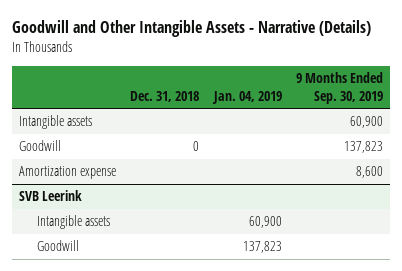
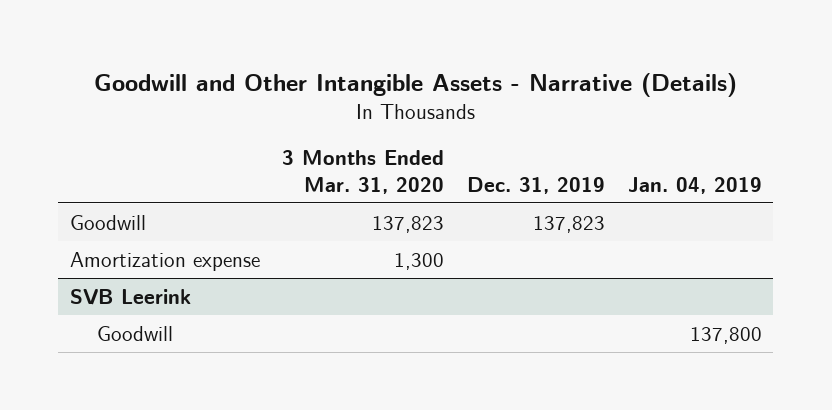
- | Dec. 31, 2018 | Jan. 04, 2019 | 9 Months Ended Sep. 30, 2019
+ | 3 Months Ended Mar. 31, 2020 | Dec. 31, 2019 | Jan. 04, 2019
- Intangible assets | | | 60,900
@ SVB Leerink
- Intangible assets | | 60,900 |
- Goodwill | | 137,823 |
+ Goodwill | | | 137,800

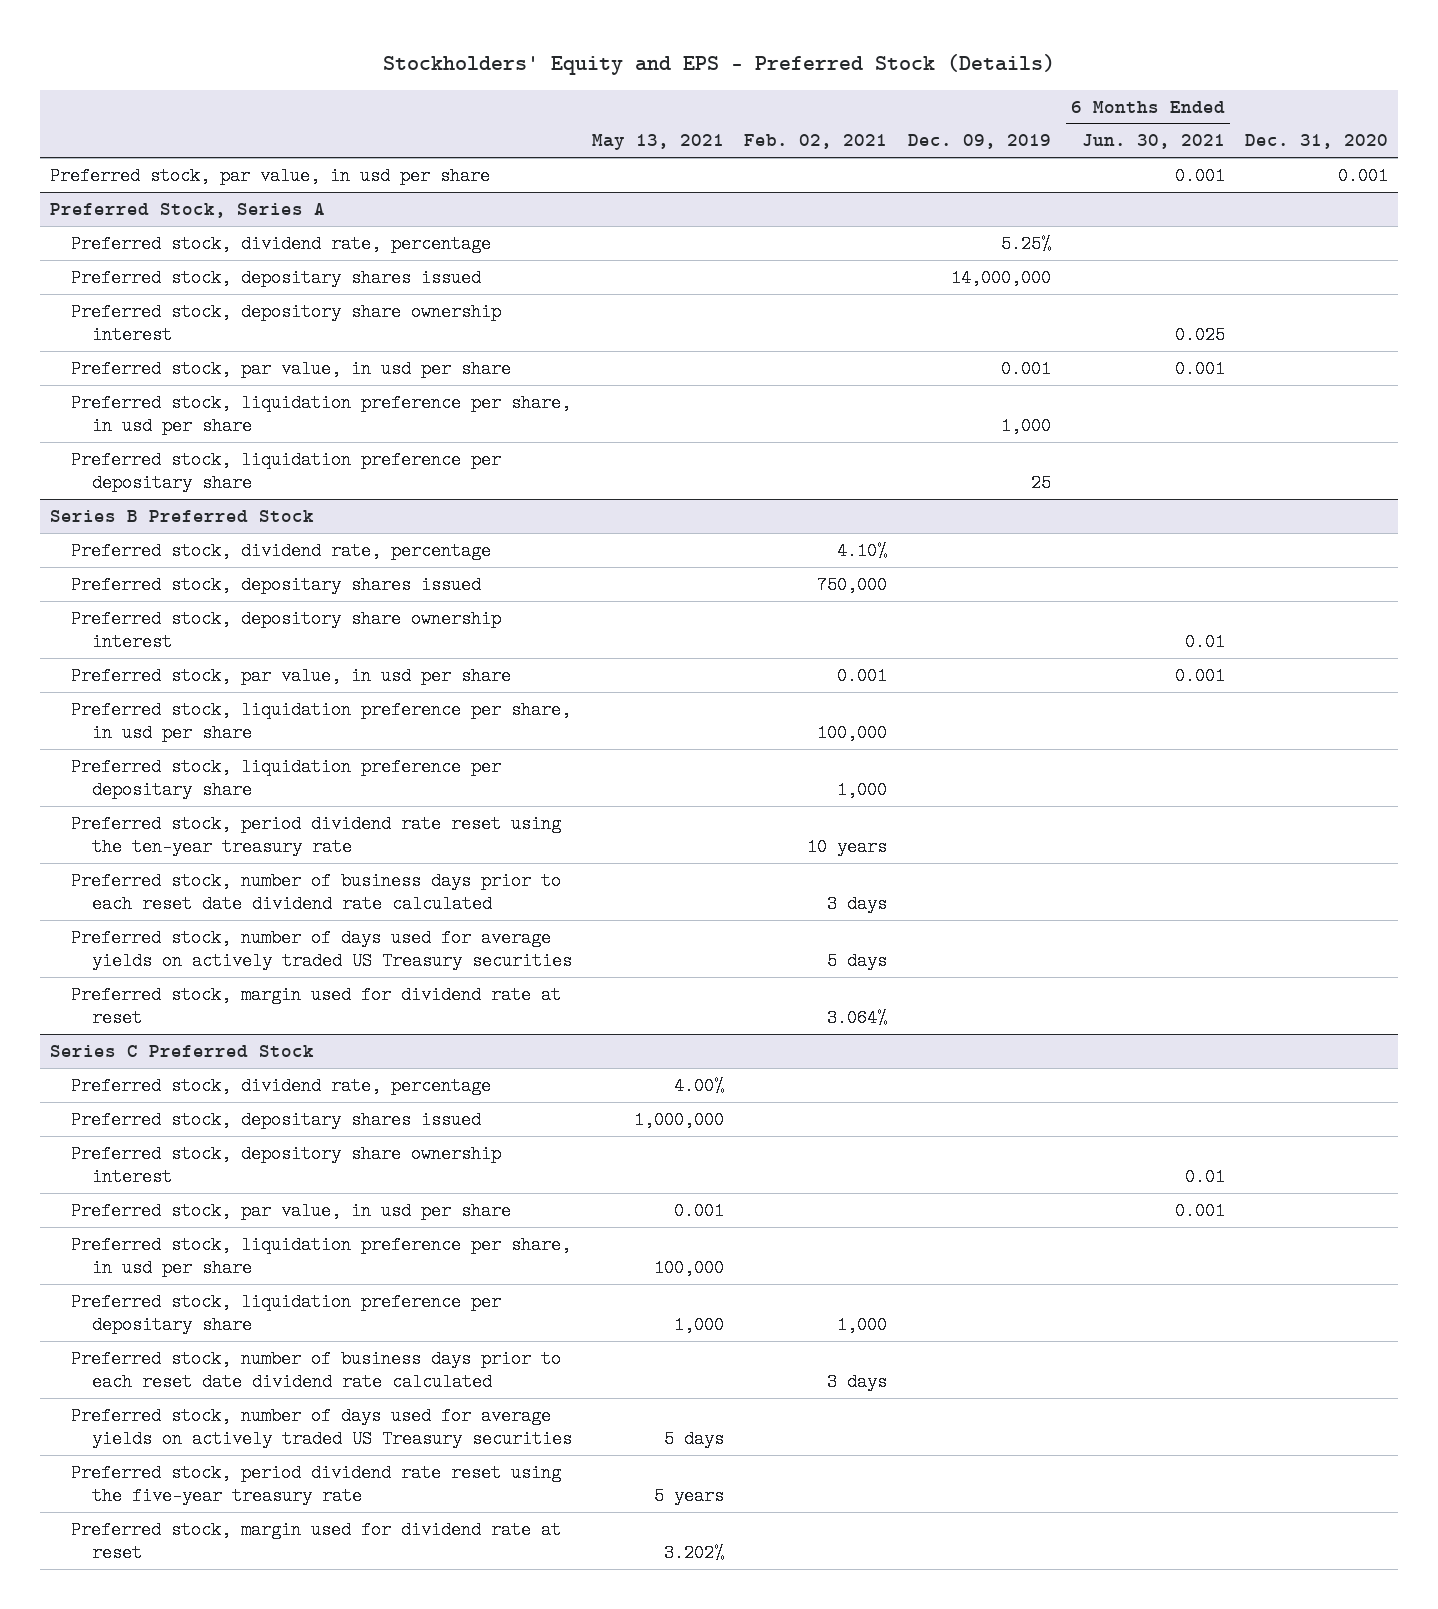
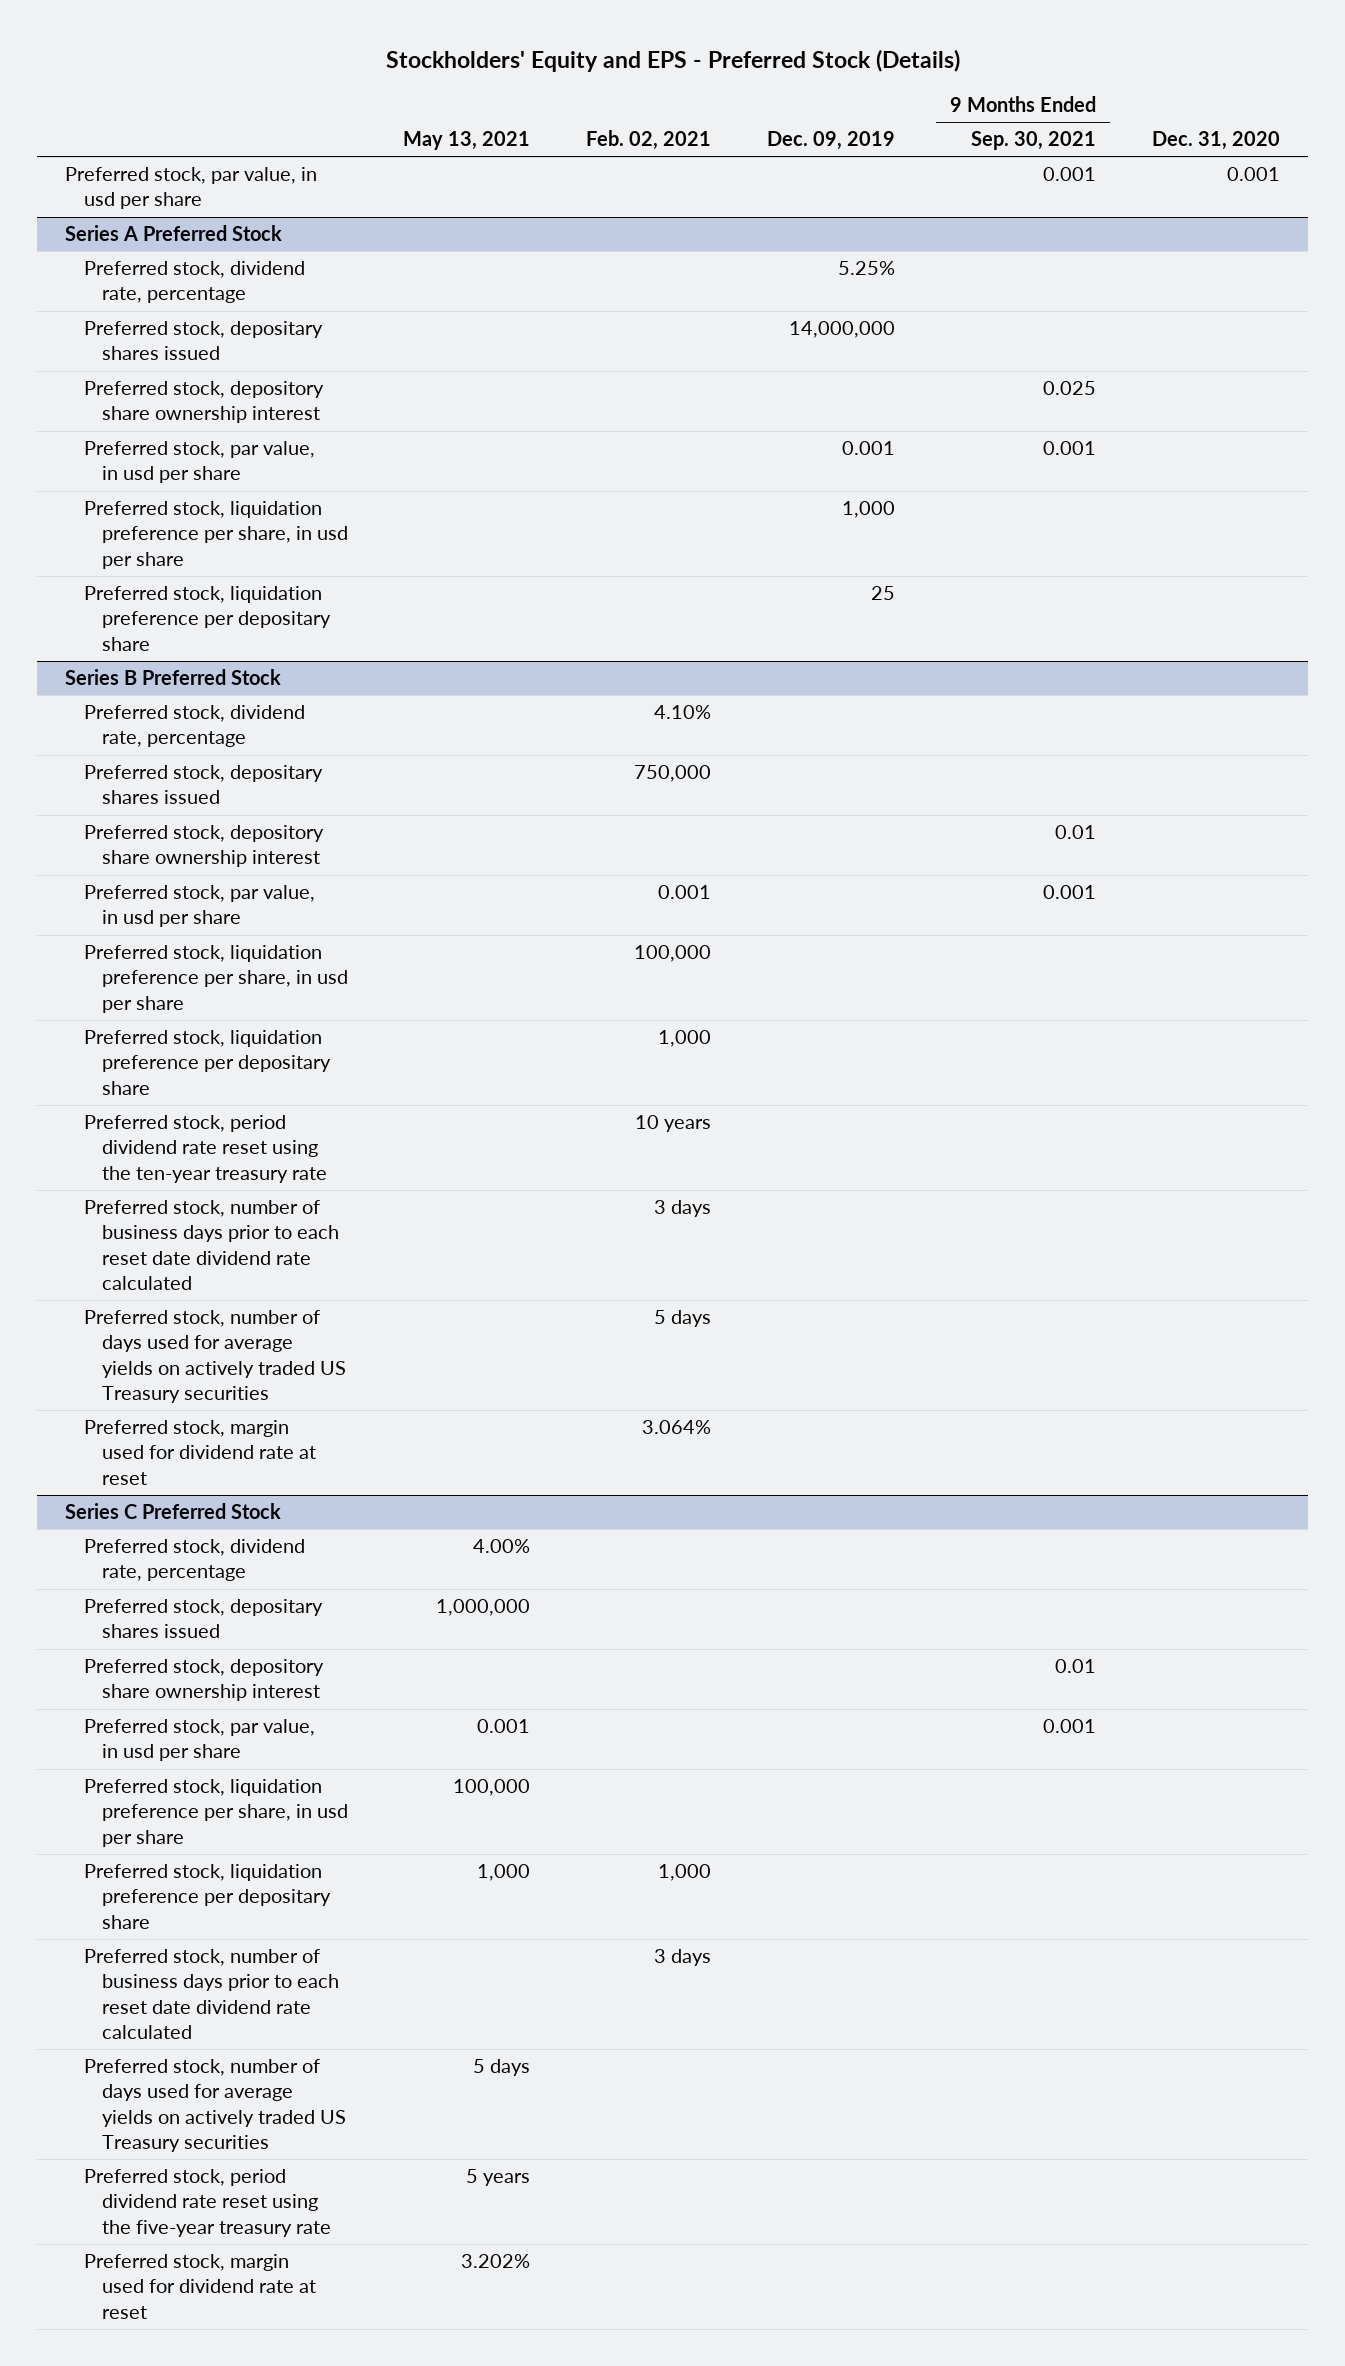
- | May 13, 2021 | Feb. 02, 2021 | Dec. 09, 2019 | 6 Months Ended Jun. 30, 2021 | Dec. 31, 2020
+ | May 13, 2021 | Feb. 02, 2021 | Dec. 09, 2019 | 9 Months Ended Sep. 30, 2021 | Dec. 31, 2020
- Preferred Stock, Series A
+ Series A Preferred Stock

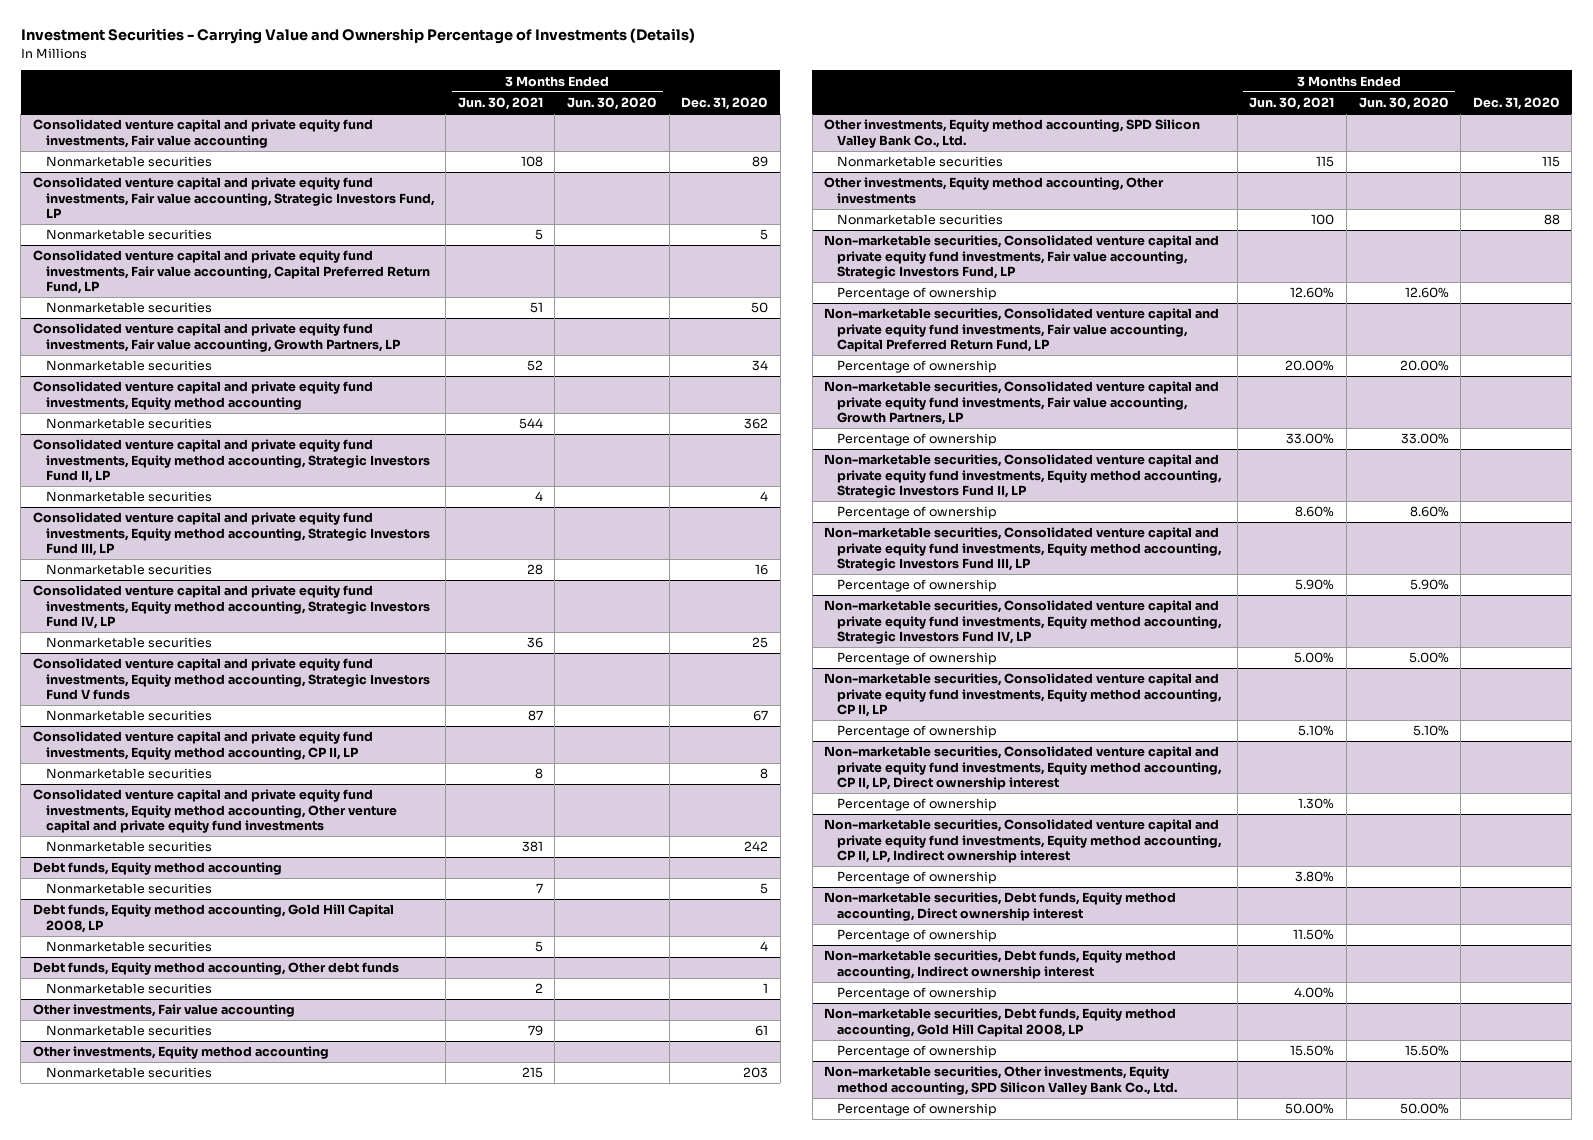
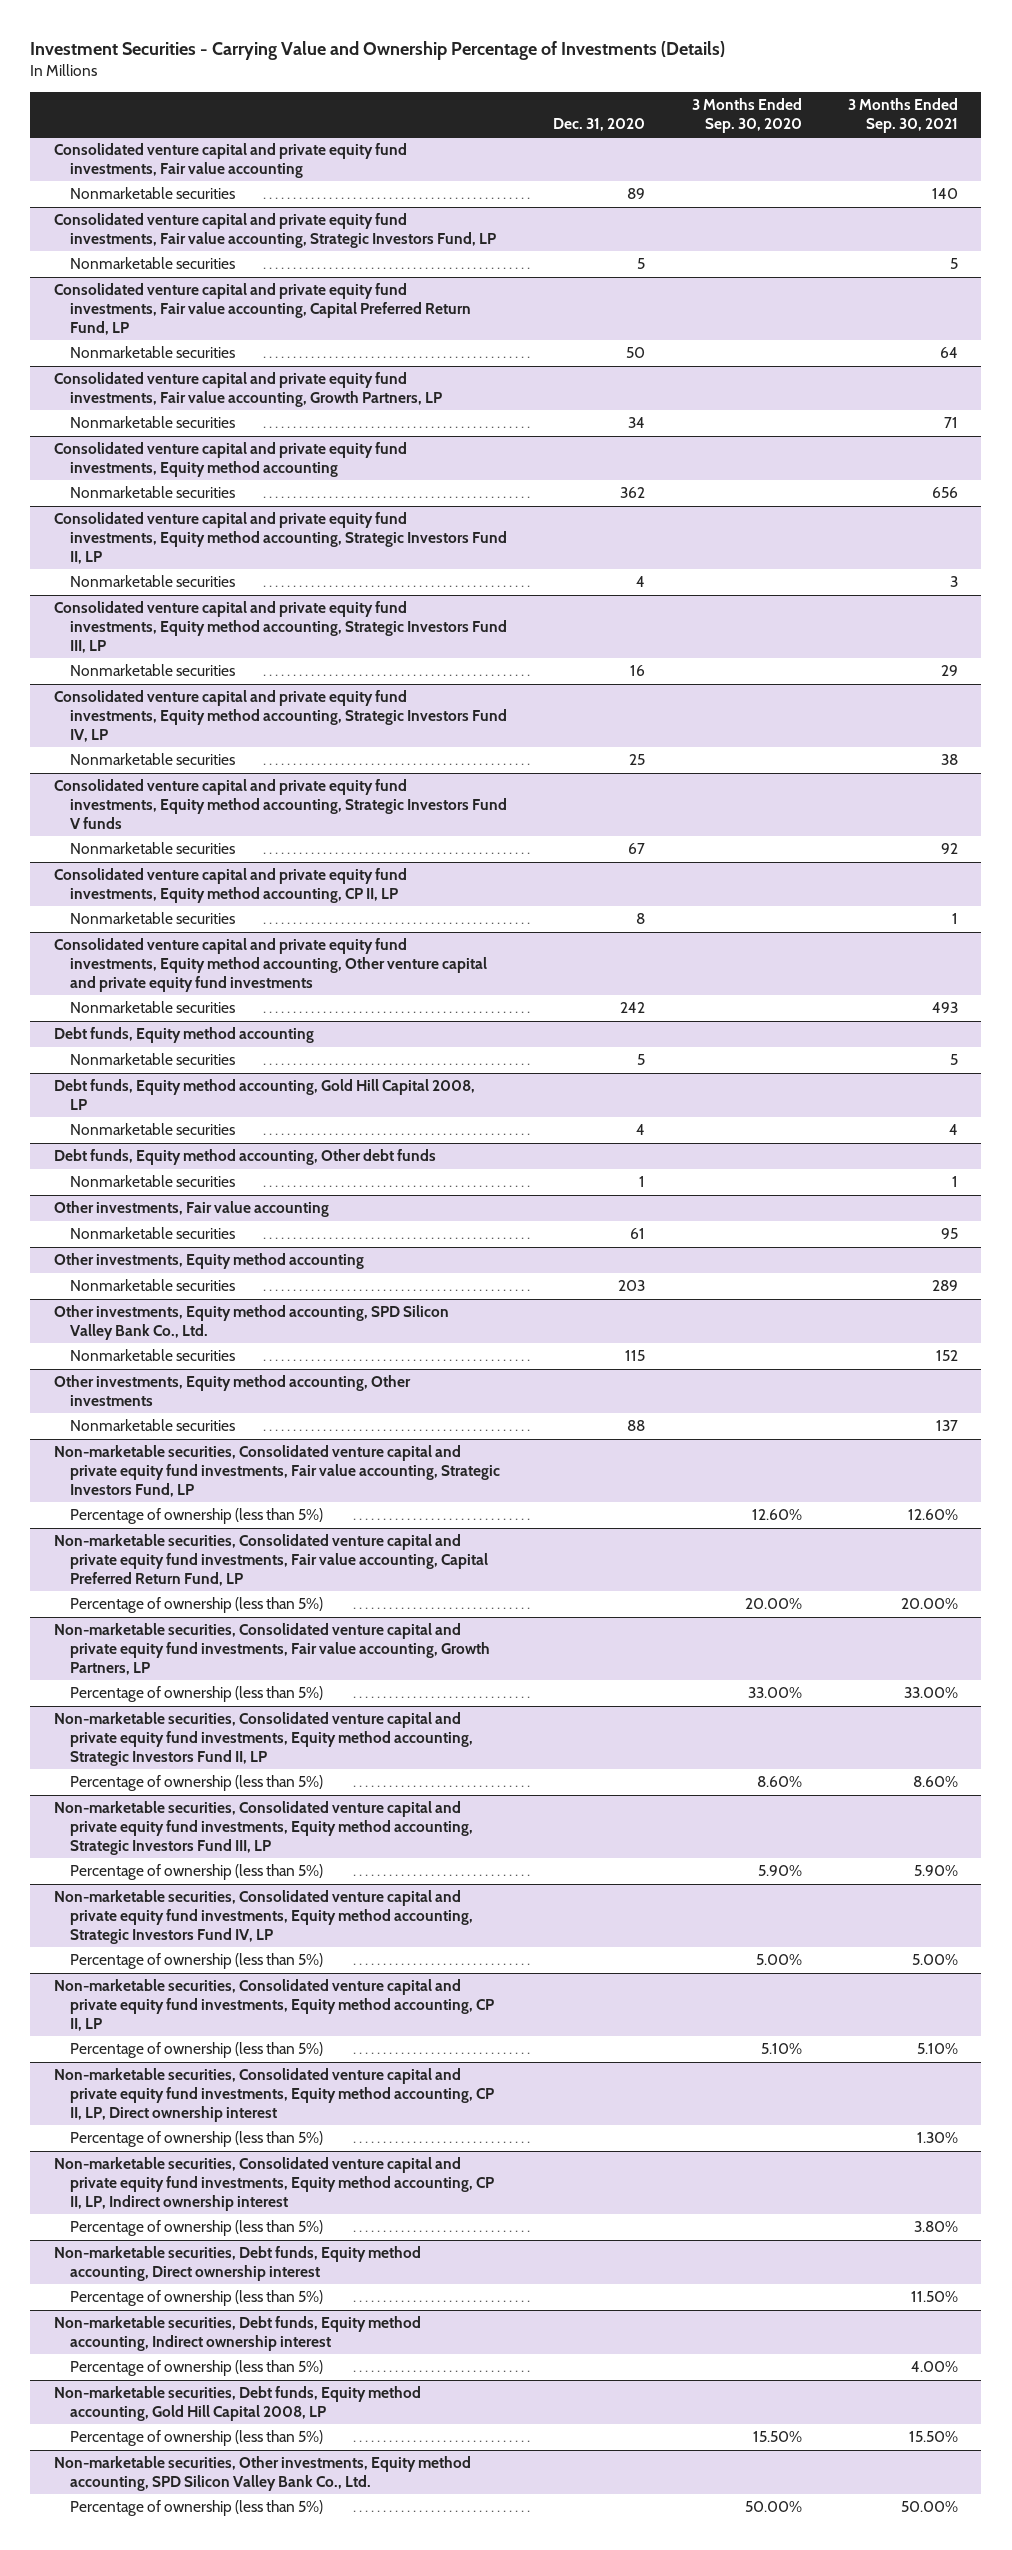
- | 3 Months Ended Jun. 30, 2021 | 3 Months Ended Jun. 30, 2020 | Dec. 31, 2020
+ | Dec. 31, 2020 | 3 Months Ended Sep. 30, 2020 | 3 Months Ended Sep. 30, 2021
@ Non-marketable securities, Consolidated venture capital and private equity fund investments, Fair value accounting, Strategic Investors Fund, LP
- Percentage of ownership | 12.60% | 12.60% |
+ Percentage of ownership (less than 5%) | | 12.60% | 12.60%
@ Non-marketable securities, Consolidated venture capital and private equity fund investments, Fair value accounting, Capital Preferred Return Fund, LP
- Percentage of ownership | 20.00% | 20.00% |
+ Percentage of ownership (less than 5%) | | 20.00% | 20.00%
@ Non-marketable securities, Consolidated venture capital and private equity fund investments, Fair value accounting, Growth Partners, LP
- Percentage of ownership | 33.00% | 33.00% |
+ Percentage of ownership (less than 5%) | | 33.00% | 33.00%
@ Non-marketable securities, Consolidated venture capital and private equity fund investments, Equity method accounting, Strategic Investors Fund II, LP
- Percentage of ownership | 8.60% | 8.60% |
+ Percentage of ownership (less than 5%) | | 8.60% | 8.60%
@ Non-marketable securities, Consolidated venture capital and private equity fund investments, Equity method accounting, Strategic Investors Fund III, LP
- Percentage of ownership | 5.90% | 5.90% |
+ Percentage of ownership (less than 5%) | | 5.90% | 5.90%
@ Non-marketable securities, Consolidated venture capital and private equity fund investments, Equity method accounting, Strategic Investors Fund IV, LP
- Percentage of ownership | 5.00% | 5.00% |
+ Percentage of ownership (less than 5%) | | 5.00% | 5.00%
@ Non-marketable securities, Consolidated venture capital and private equity fund investments, Equity method accounting, CP II, LP
- Percentage of ownership | 5.10% | 5.10% |
+ Percentage of ownership (less than 5%) | | 5.10% | 5.10%
@ Non-marketable securities, Consolidated venture capital and private equity fund investments, Equity method accounting, CP II, LP, Direct ownership interest
- Percentage of ownership | 1.30% | |
+ Percentage of ownership (less than 5%) | | | 1.30%
@ Non-marketable securities, Consolidated venture capital and private equity fund investments, Equity method accounting, CP II, LP, Indirect ownership interest
- Percentage of ownership | 3.80% | |
+ Percentage of ownership (less than 5%) | | | 3.80%
@ Non-marketable securities, Debt funds, Equity method accounting, Direct ownership interest
- Percentage of ownership | 11.50% | |
+ Percentage of ownership (less than 5%) | | | 11.50%
@ Non-marketable securities, Debt funds, Equity method accounting, Indirect ownership interest
- Percentage of ownership | 4.00% | |
+ Percentage of ownership (less than 5%) | | | 4.00%
@ Non-marketable securities, Debt funds, Equity method accounting, Gold Hill Capital 2008, LP
- Percentage of ownership | 15.50% | 15.50% |
+ Percentage of ownership (less than 5%) | | 15.50% | 15.50%
@ Non-marketable securities, Other investments, Equity method accounting, SPD Silicon Valley Bank Co., Ltd.
- Percentage of ownership | 50.00% | 50.00% |
+ Percentage of ownership (less than 5%) | | 50.00% | 50.00%

